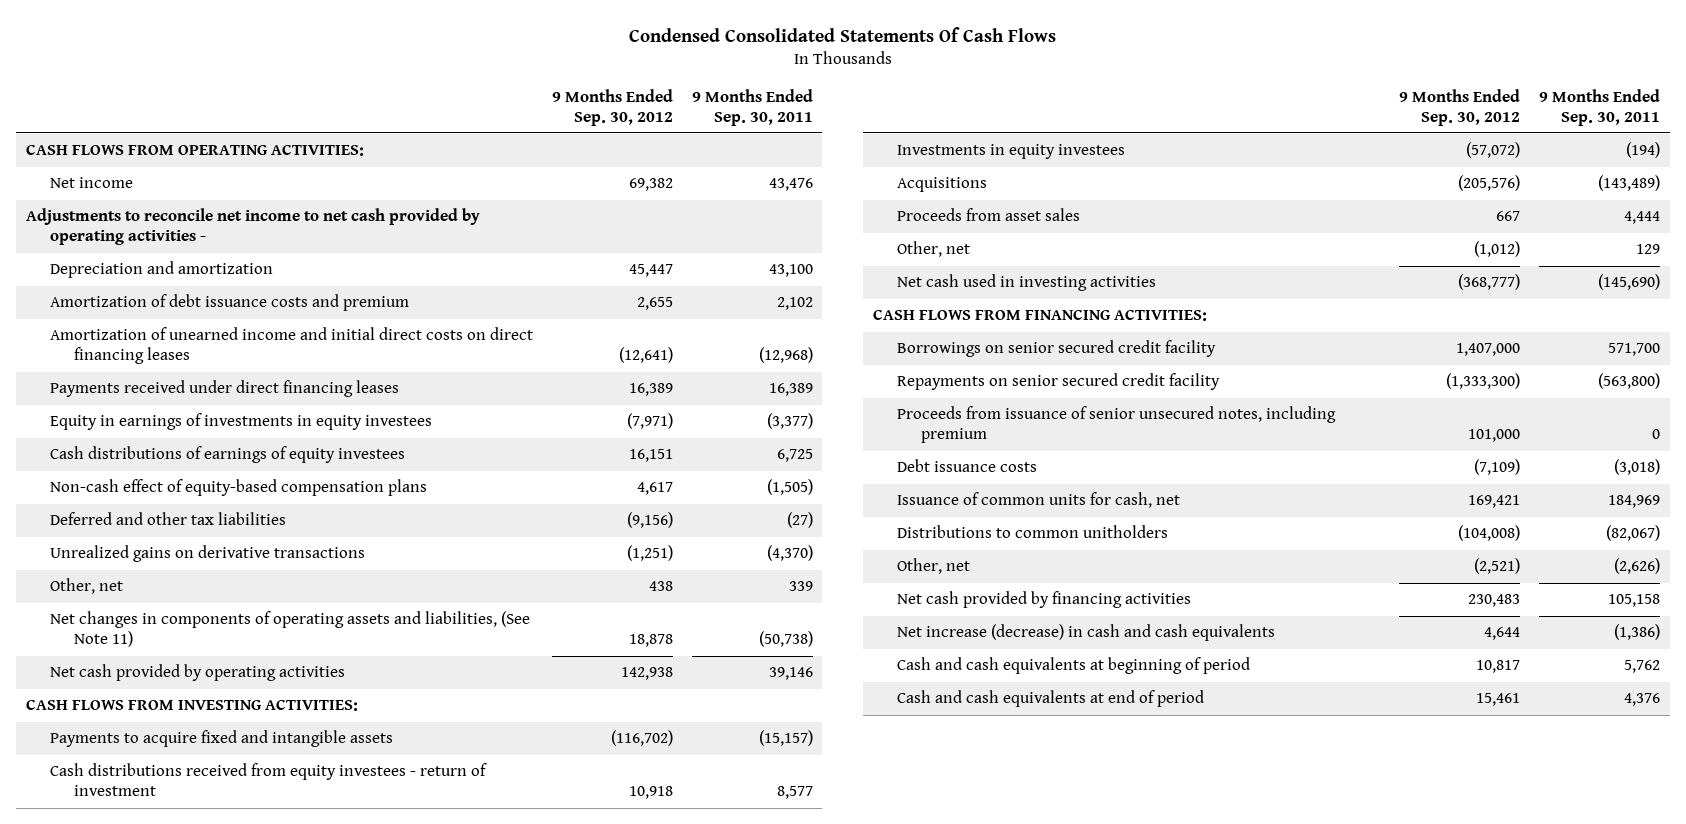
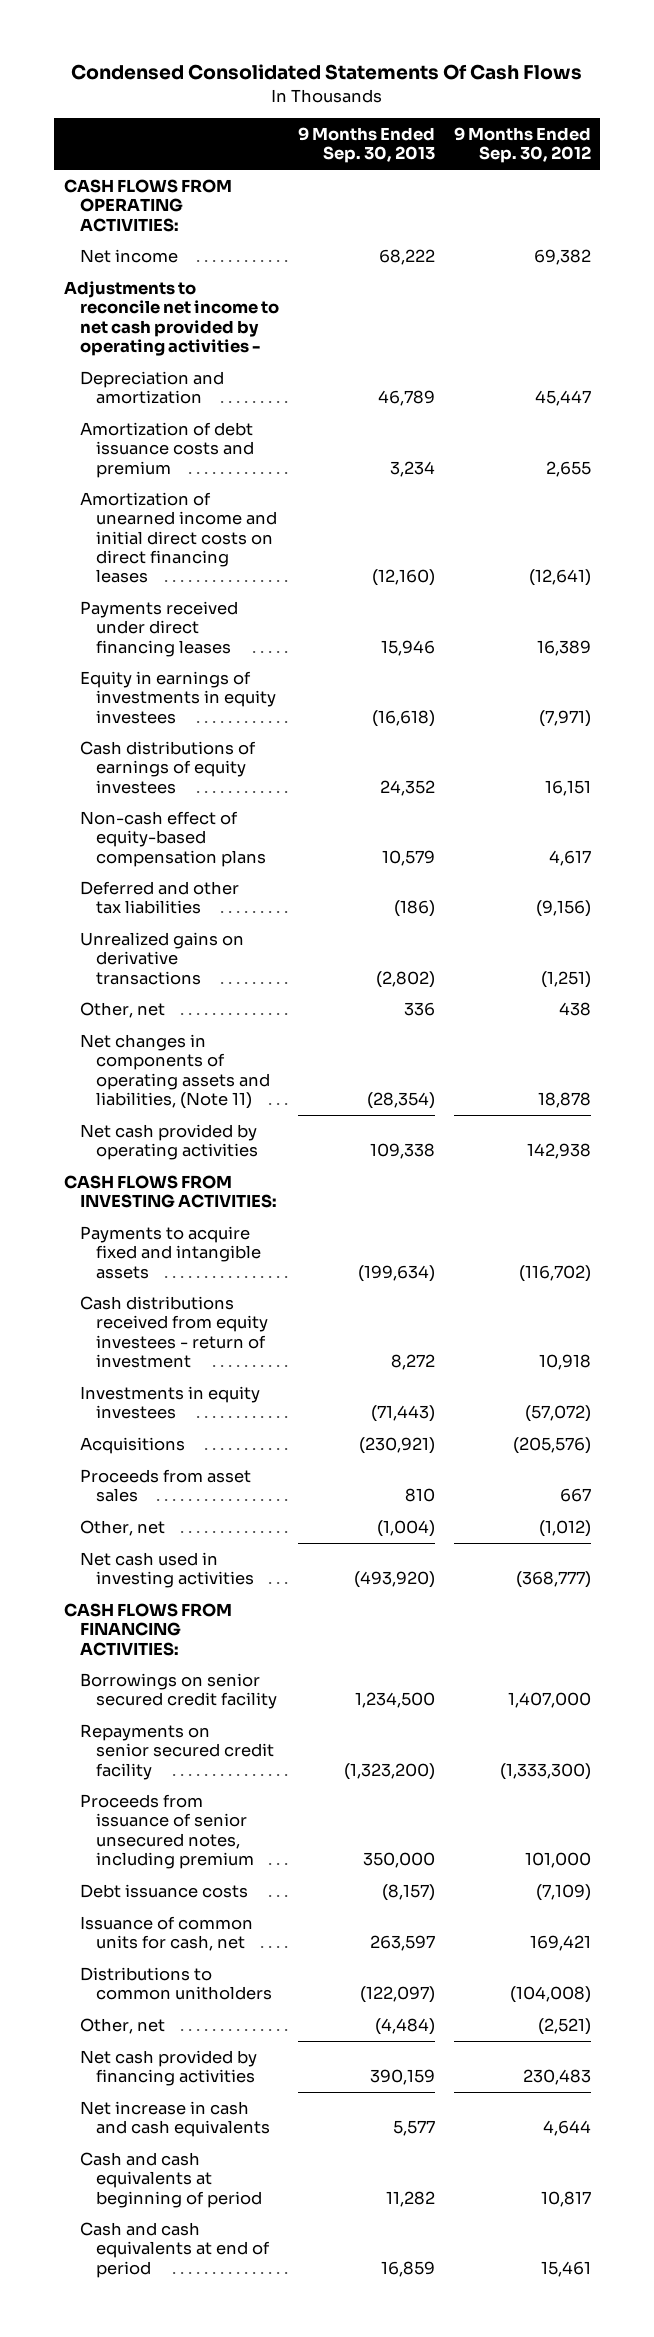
- | 9 Months Ended Sep. 30, 2012 | 9 Months Ended Sep. 30, 2011
+ | 9 Months Ended Sep. 30, 2013 | 9 Months Ended Sep. 30, 2012
- Net changes in components of operating assets and liabilities, (See Note 11) | 18,878 | (50,738)
+ Net changes in components of operating assets and liabilities, (Note 11) | (28,354) | 18,878
- Net increase (decrease) in cash and cash equivalents | 4,644 | (1,386)
+ Net increase in cash and cash equivalents | 5,577 | 4,644

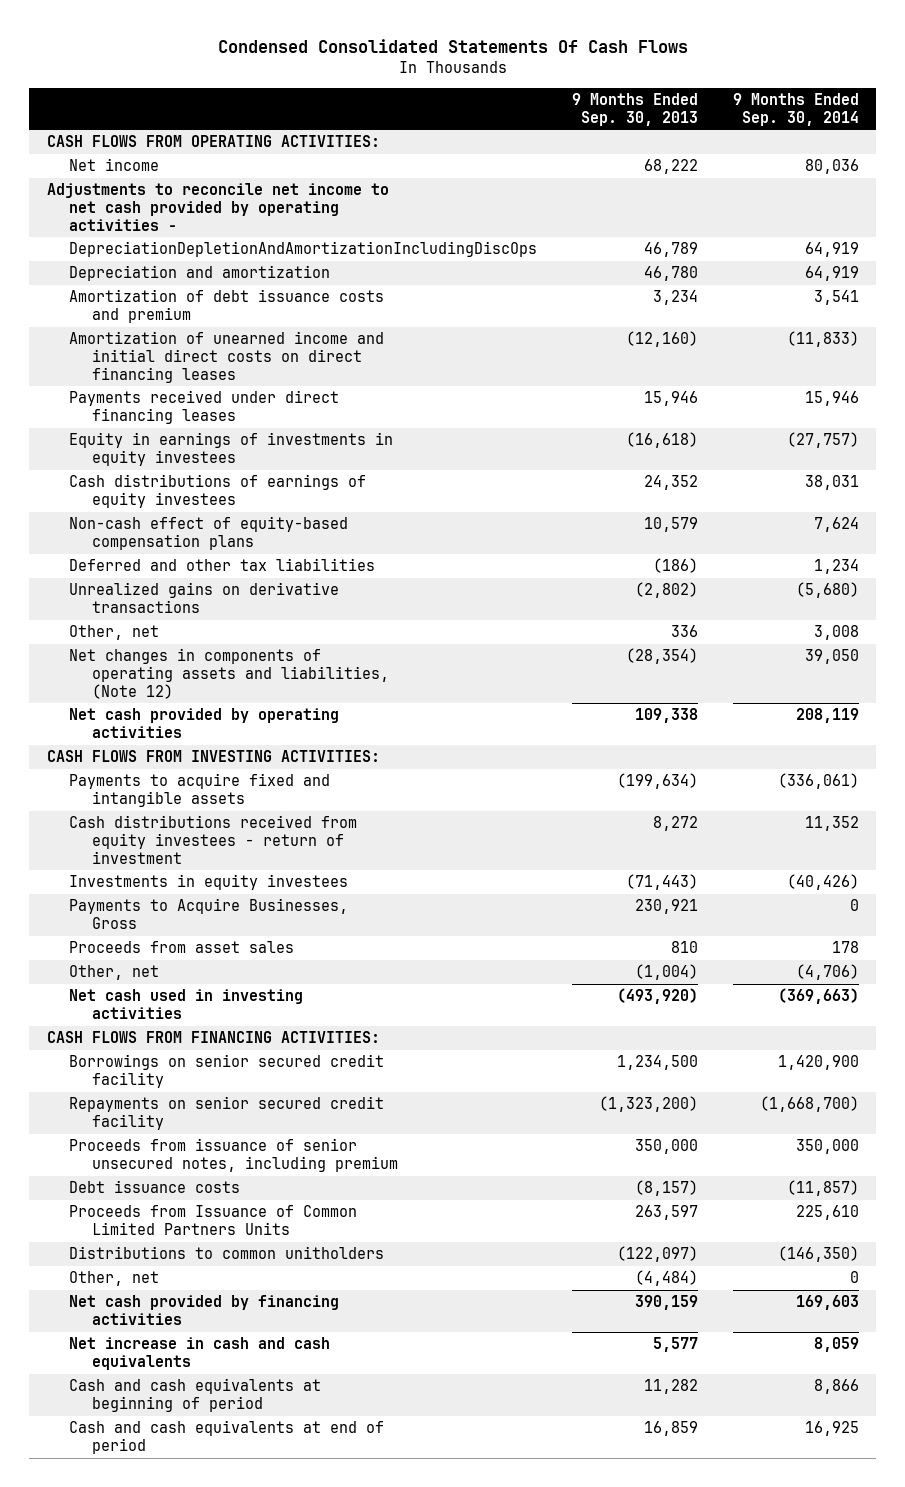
- | 9 Months Ended Sep. 30, 2013 | 9 Months Ended Sep. 30, 2012
+ | 9 Months Ended Sep. 30, 2013 | 9 Months Ended Sep. 30, 2014
- Depreciation and amortization | 46,789 | 45,447
+ DepreciationDepletionAndAmortizationIncludingDiscOps | 46,789 | 64,919
+ Depreciation and amortization | 46,780 | 64,919
- Net changes in components of operating assets and liabilities, (Note 11) | (28,354) | 18,878
+ Net changes in components of operating assets and liabilities, (Note 12) | (28,354) | 39,050
- Acquisitions | (230,921) | (205,576)
+ Payments to Acquire Businesses, Gross | 230,921 | 0
- Issuance of common units for cash, net | 263,597 | 169,421
+ Proceeds from Issuance of Common Limited Partners Units | 263,597 | 225,610

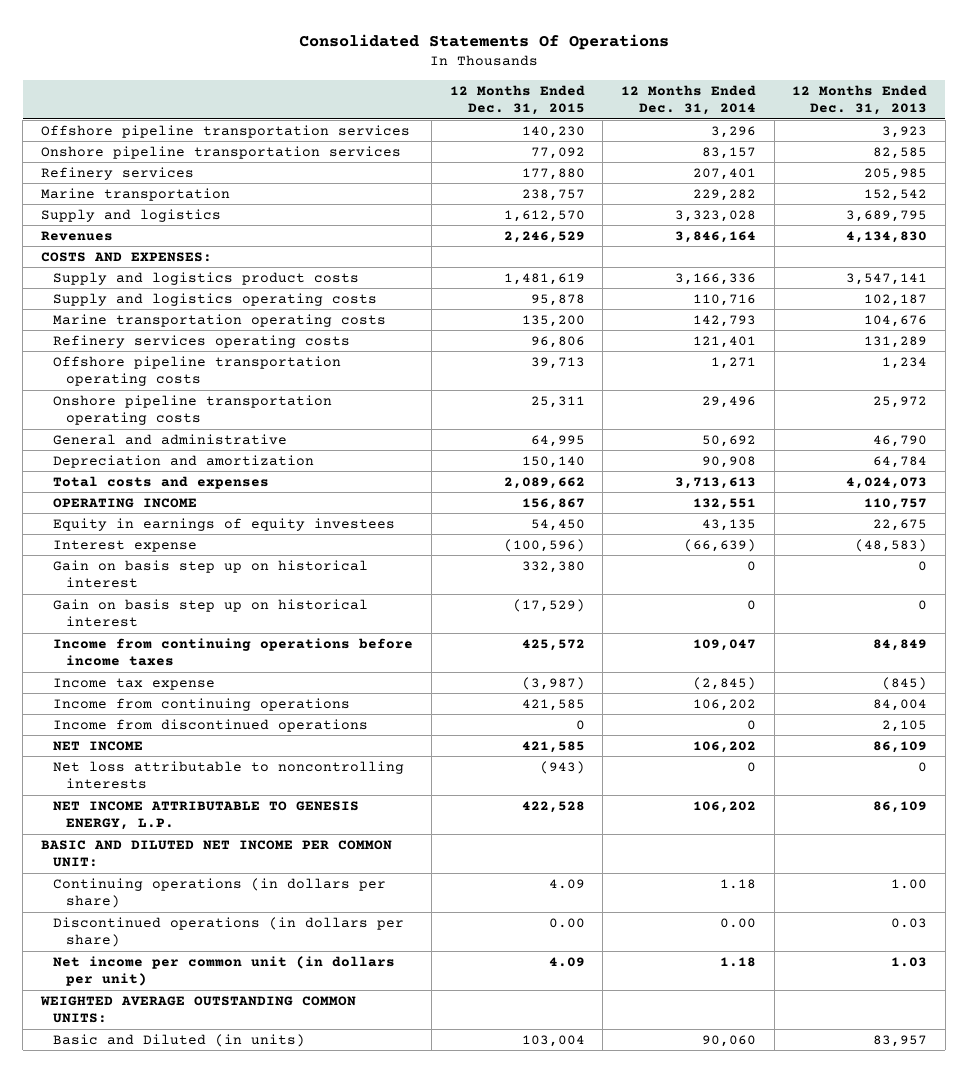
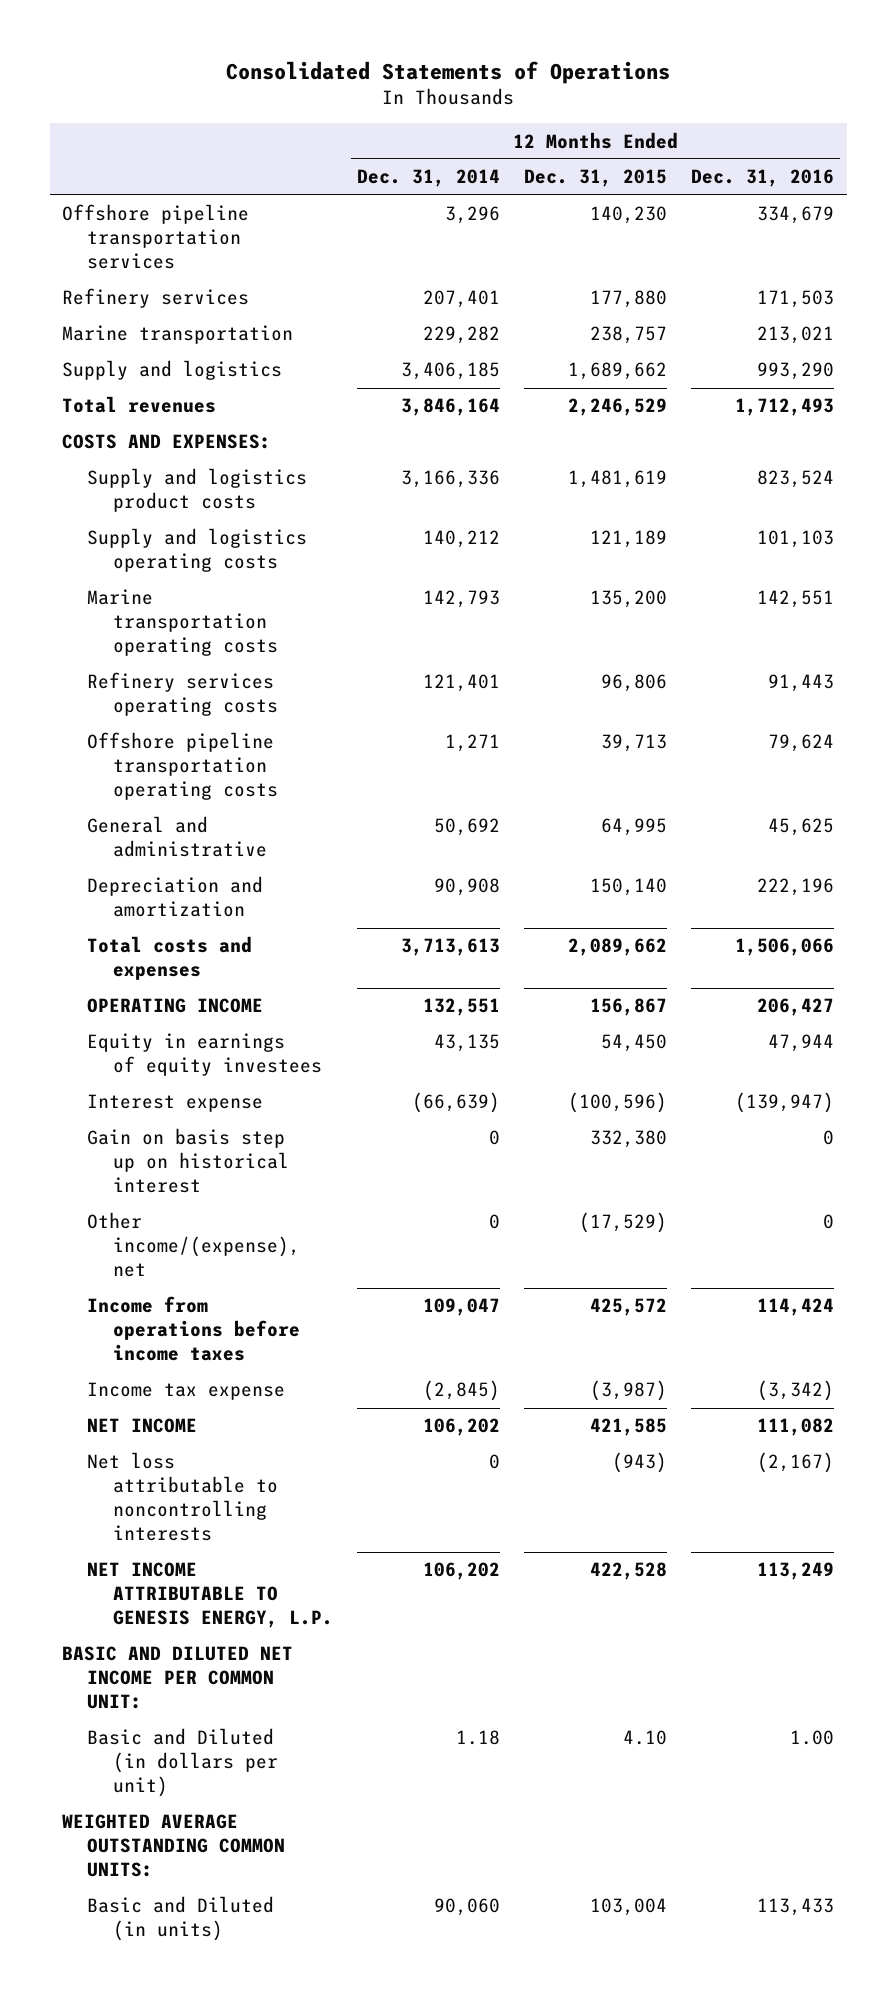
- Consolidated Statements Of Operations
+ Consolidated Statements of Operations
- | 12 Months Ended Dec. 31, 2015 | 12 Months Ended Dec. 31, 2014 | 12 Months Ended Dec. 31, 2013
+ | 12 Months Ended Dec. 31, 2014 | 12 Months Ended Dec. 31, 2015 | 12 Months Ended Dec. 31, 2016
- Onshore pipeline transportation services | 77,092 | 83,157 | 82,585
- Supply and logistics | 1,612,570 | 3,323,028 | 3,689,795
- Revenues | 2,246,529 | 3,846,164 | 4,134,830
+ Supply and logistics | 3,406,185 | 1,689,662 | 993,290
+ Total revenues | 3,846,164 | 2,246,529 | 1,712,493
- Supply and logistics operating costs | 95,878 | 110,716 | 102,187
+ Supply and logistics operating costs | 140,212 | 121,189 | 101,103
- Onshore pipeline transportation operating costs | 25,311 | 29,496 | 25,972
- Gain on basis step up on historical interest | (17,529) | 0 | 0
- Income from continuing operations before income taxes | 425,572 | 109,047 | 84,849
+ Other income/(expense), net | 0 | (17,529) | 0
+ Income from operations before income taxes | 109,047 | 425,572 | 114,424
- Income from continuing operations | 421,585 | 106,202 | 84,004
- Income from discontinued operations | 0 | 0 | 2,105
- Continuing operations (in dollars per share) | 4.09 | 1.18 | 1.00
- Discontinued operations (in dollars per share) | 0.00 | 0.00 | 0.03
- Net income per common unit (in dollars per unit) | 4.09 | 1.18 | 1.03
+ Basic and Diluted (in dollars per unit) | 1.18 | 4.10 | 1.00

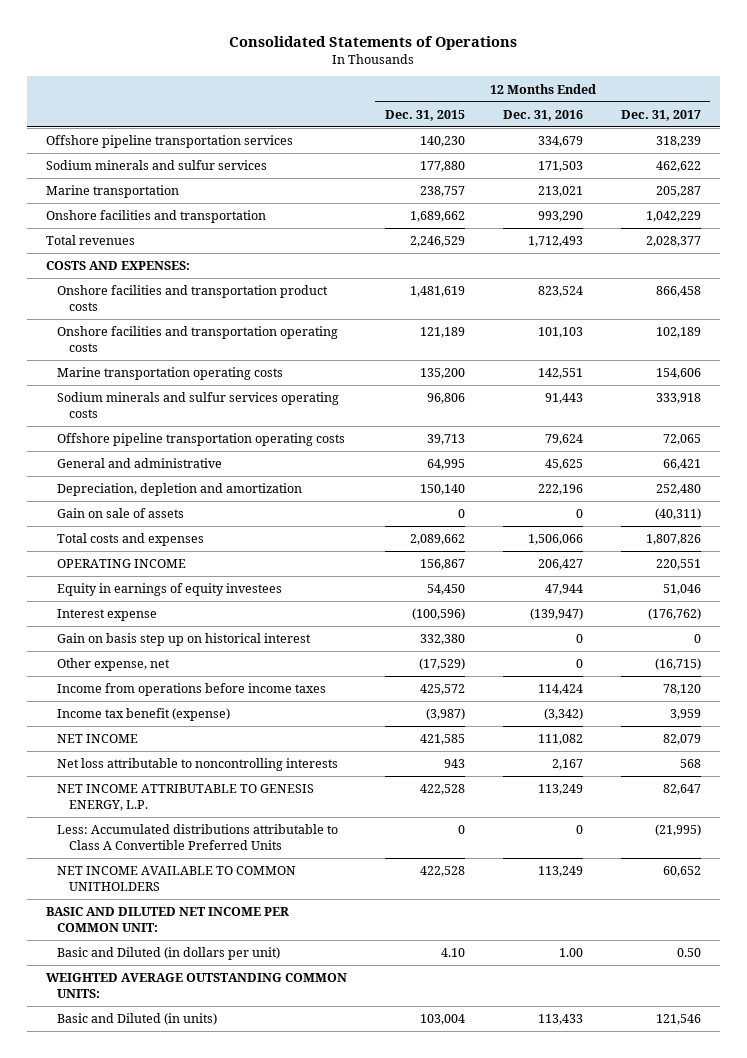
- | 12 Months Ended Dec. 31, 2014 | 12 Months Ended Dec. 31, 2015 | 12 Months Ended Dec. 31, 2016
+ | 12 Months Ended Dec. 31, 2015 | 12 Months Ended Dec. 31, 2016 | 12 Months Ended Dec. 31, 2017
- Refinery services | 207,401 | 177,880 | 171,503
+ Sodium minerals and sulfur services | 177,880 | 171,503 | 462,622
- Supply and logistics | 3,406,185 | 1,689,662 | 993,290
+ Onshore facilities and transportation | 1,689,662 | 993,290 | 1,042,229
- Supply and logistics product costs | 3,166,336 | 1,481,619 | 823,524
- Supply and logistics operating costs | 140,212 | 121,189 | 101,103
+ Onshore facilities and transportation product costs | 1,481,619 | 823,524 | 866,458
+ Onshore facilities and transportation operating costs | 121,189 | 101,103 | 102,189
- Refinery services operating costs | 121,401 | 96,806 | 91,443
+ Sodium minerals and sulfur services operating costs | 96,806 | 91,443 | 333,918
- Depreciation and amortization | 90,908 | 150,140 | 222,196
+ Depreciation, depletion and amortization | 150,140 | 222,196 | 252,480
+ Gain on sale of assets | 0 | 0 | (40,311)
- Other income/(expense), net | 0 | (17,529) | 0
+ Other expense, net | (17,529) | 0 | (16,715)
- Income tax expense | (2,845) | (3,987) | (3,342)
+ Income tax benefit (expense) | (3,987) | (3,342) | 3,959
- Net loss attributable to noncontrolling interests | 0 | (943) | (2,167)
+ Net loss attributable to noncontrolling interests | 943 | 2,167 | 568
+ Less: Accumulated distributions attributable to Class A Convertible Preferred Units | 0 | 0 | (21,995)
+ NET INCOME AVAILABLE TO COMMON UNITHOLDERS | 422,528 | 113,249 | 60,652

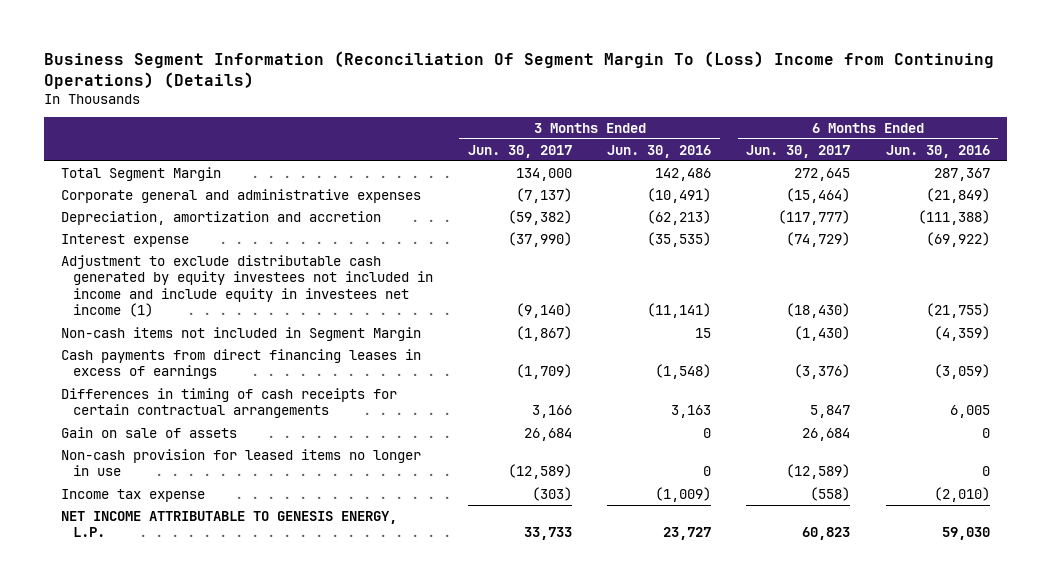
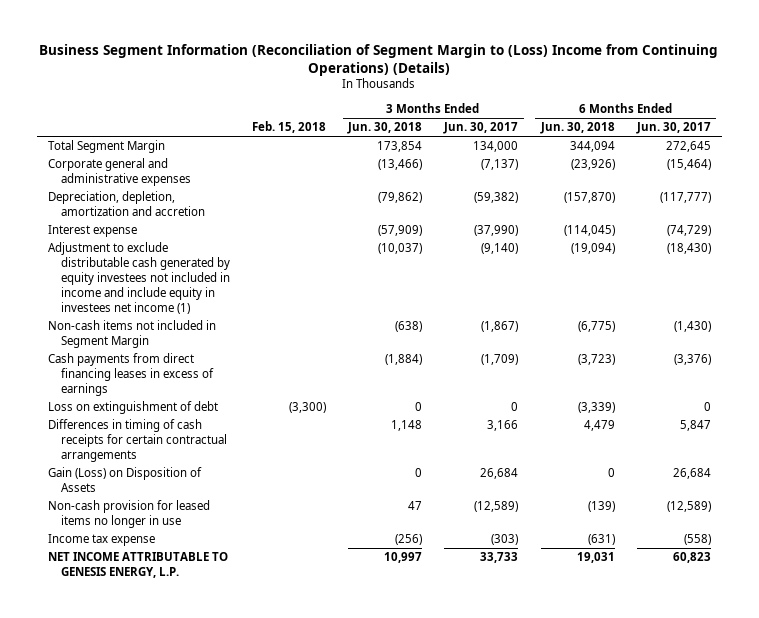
- Business Segment Information (Reconciliation Of Segment Margin To (Loss) Income from Continuing Operations) (Details)
+ Business Segment Information (Reconciliation of Segment Margin to (Loss) Income from Continuing Operations) (Details)
- | 3 Months Ended Jun. 30, 2017 | 3 Months Ended Jun. 30, 2016 | 6 Months Ended Jun. 30, 2017 | 6 Months Ended Jun. 30, 2016
+ | Feb. 15, 2018 | 3 Months Ended Jun. 30, 2018 | 3 Months Ended Jun. 30, 2017 | 6 Months Ended Jun. 30, 2018 | 6 Months Ended Jun. 30, 2017
- Depreciation, amortization and accretion | (59,382) | (62,213) | (117,777) | (111,388)
+ Depreciation, depletion, amortization and accretion | | (79,862) | (59,382) | (157,870) | (117,777)
+ Loss on extinguishment of debt | (3,300) | 0 | 0 | (3,339) | 0
- Gain on sale of assets | 26,684 | 0 | 26,684 | 0
+ Gain (Loss) on Disposition of Assets | | 0 | 26,684 | 0 | 26,684

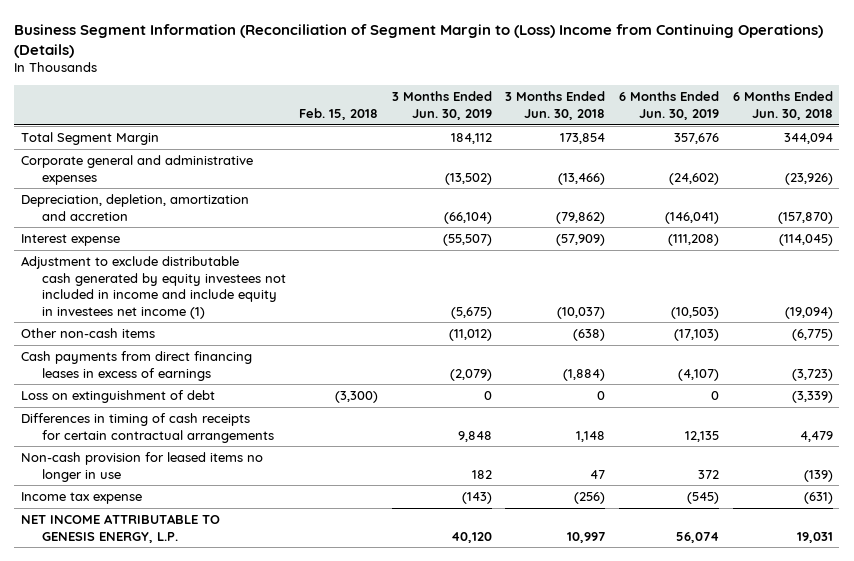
- | Feb. 15, 2018 | 3 Months Ended Jun. 30, 2018 | 3 Months Ended Jun. 30, 2017 | 6 Months Ended Jun. 30, 2018 | 6 Months Ended Jun. 30, 2017
+ | Feb. 15, 2018 | 3 Months Ended Jun. 30, 2019 | 3 Months Ended Jun. 30, 2018 | 6 Months Ended Jun. 30, 2019 | 6 Months Ended Jun. 30, 2018
- Non-cash items not included in Segment Margin | | (638) | (1,867) | (6,775) | (1,430)
+ Other non-cash items | | (11,012) | (638) | (17,103) | (6,775)
- Gain (Loss) on Disposition of Assets | | 0 | 26,684 | 0 | 26,684

